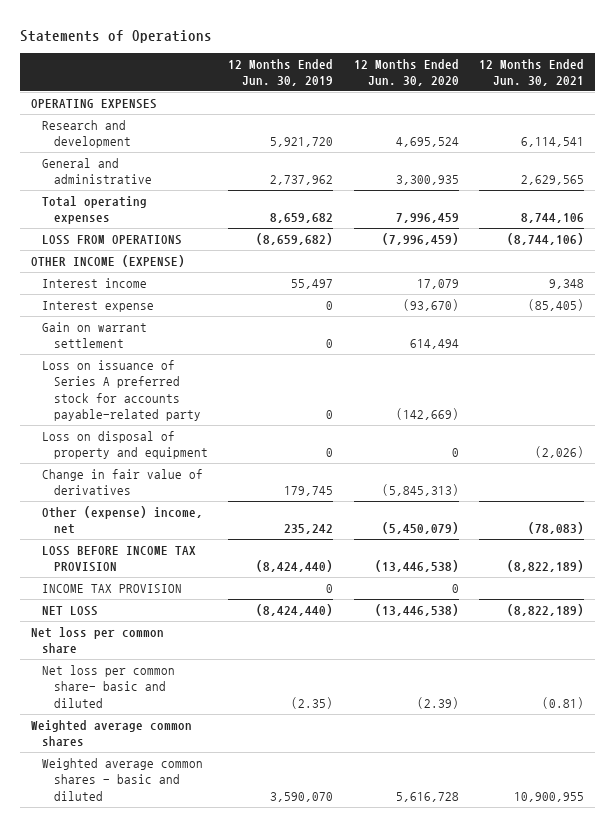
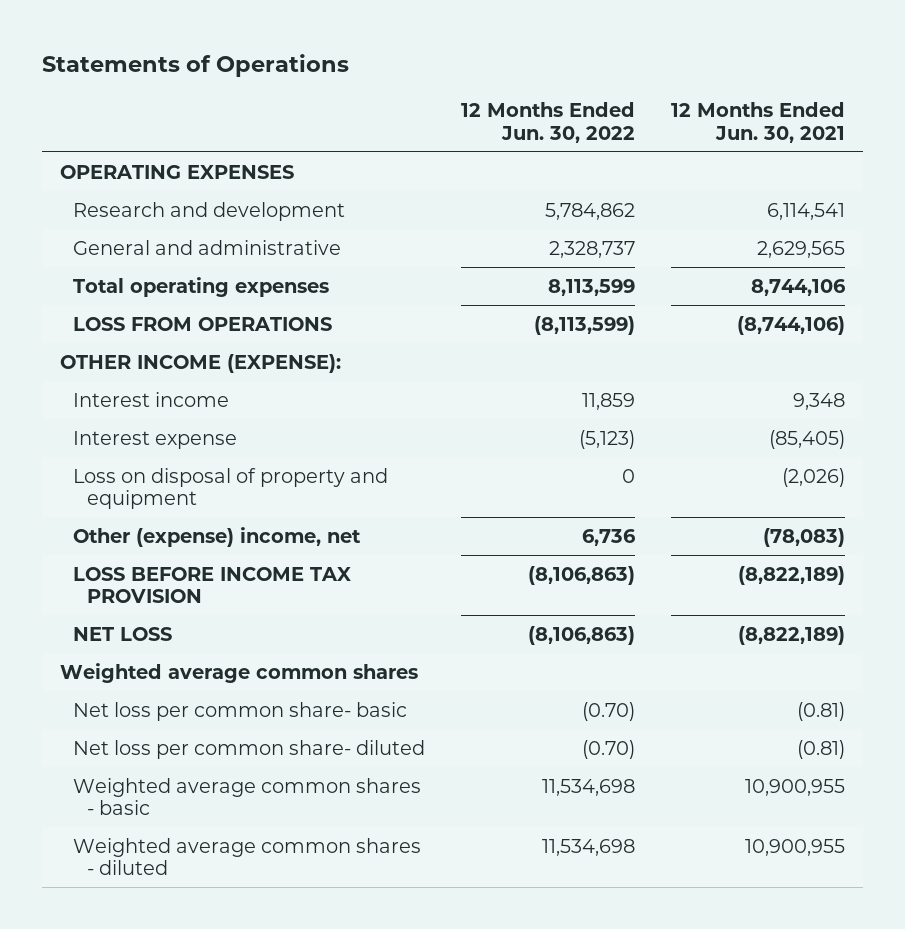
- | 12 Months Ended Jun. 30, 2019 | 12 Months Ended Jun. 30, 2020 | 12 Months Ended Jun. 30, 2021
+ | 12 Months Ended Jun. 30, 2022 | 12 Months Ended Jun. 30, 2021
- OTHER INCOME (EXPENSE)
+ OTHER INCOME (EXPENSE):
- Gain on warrant settlement | 0 | 614,494 |
- Loss on issuance of Series A preferred stock for accounts payable-related party | 0 | (142,669) |
- Change in fair value of derivatives | 179,745 | (5,845,313) |
- INCOME TAX PROVISION | 0 | 0 |
- Net loss per common share
- Net loss per common share- basic and diluted | (2.35) | (2.39) | (0.81)
- Weighted average common shares - basic and diluted | 3,590,070 | 5,616,728 | 10,900,955
+ Net loss per common share- basic | (0.70) | (0.81)
+ Net loss per common share- diluted | (0.70) | (0.81)
+ Weighted average common shares - basic | 11,534,698 | 10,900,955
+ Weighted average common shares - diluted | 11,534,698 | 10,900,955

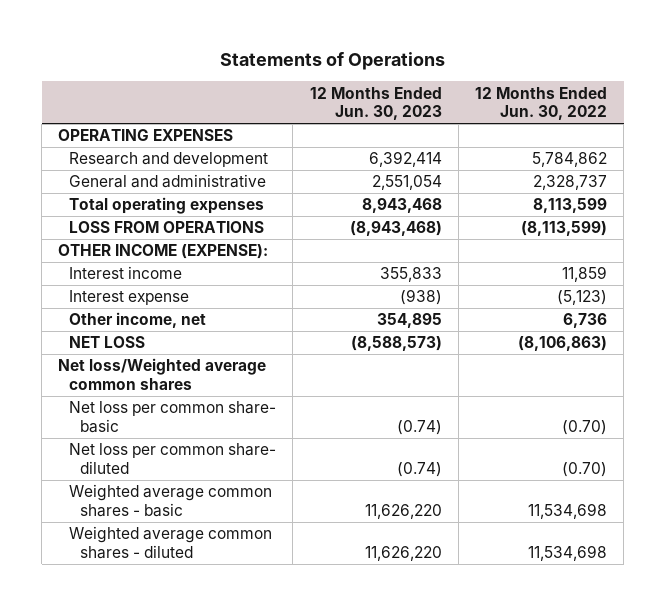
- | 12 Months Ended Jun. 30, 2022 | 12 Months Ended Jun. 30, 2021
+ | 12 Months Ended Jun. 30, 2023 | 12 Months Ended Jun. 30, 2022
- Loss on disposal of property and equipment | 0 | (2,026)
- Other (expense) income, net | 6,736 | (78,083)
- LOSS BEFORE INCOME TAX PROVISION | (8,106,863) | (8,822,189)
+ Other income, net | 354,895 | 6,736
- Weighted average common shares
+ Net loss/Weighted average common shares

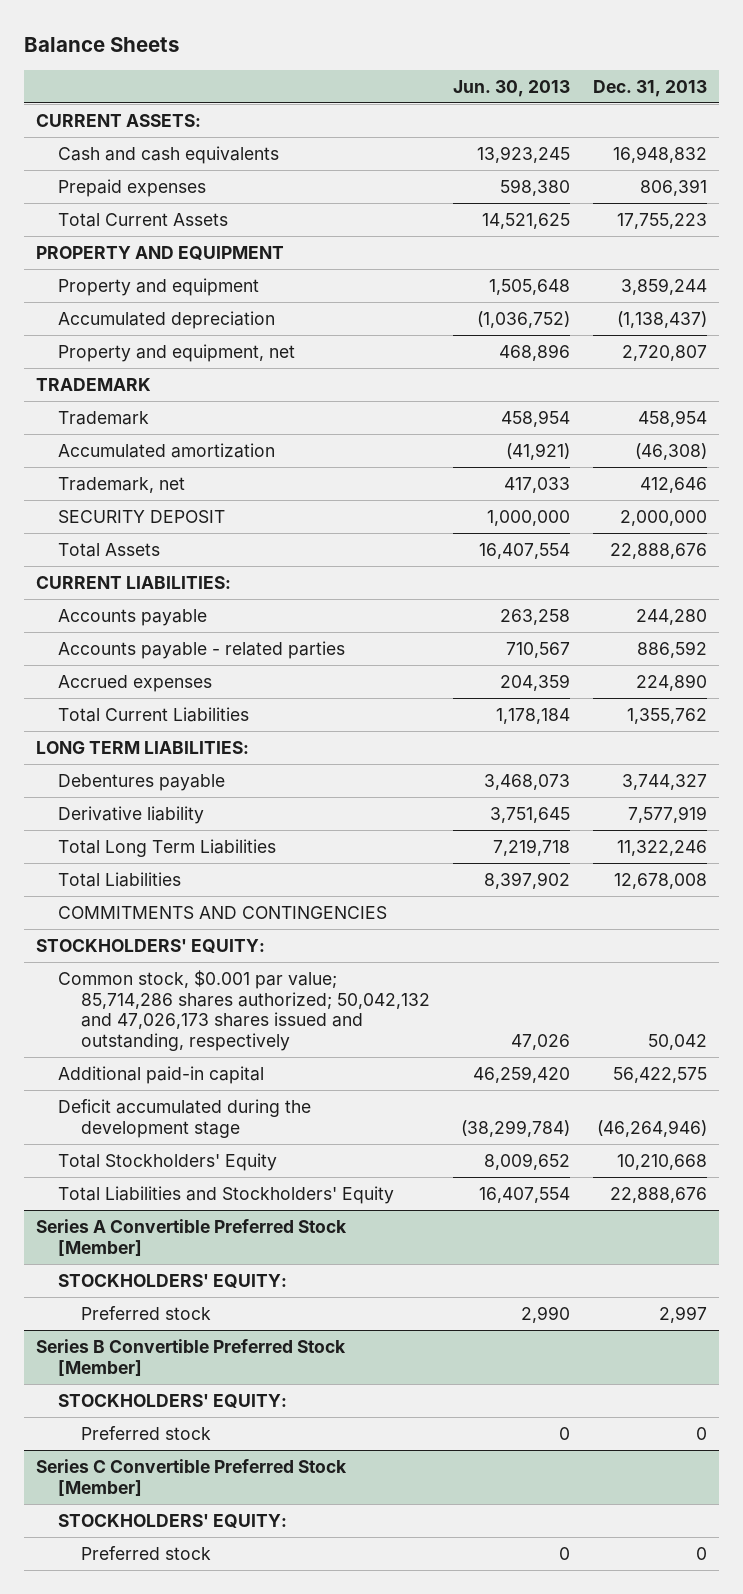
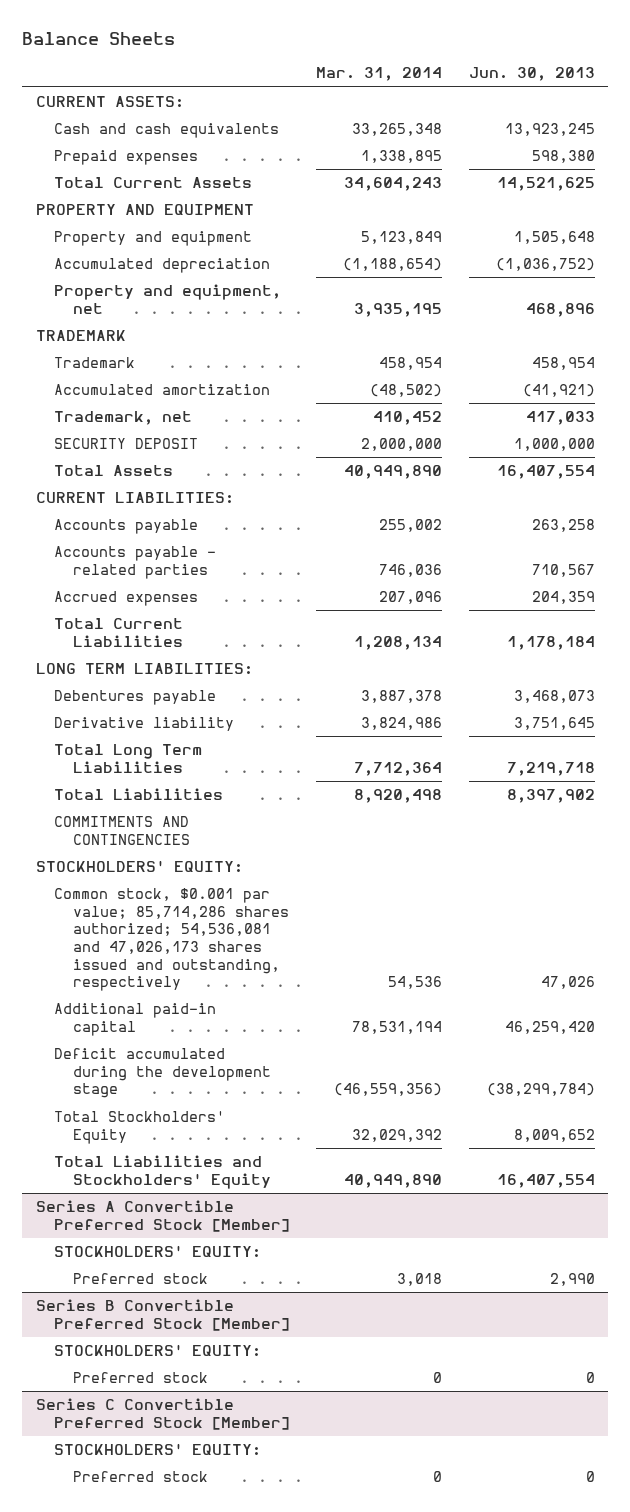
- | Jun. 30, 2013 | Dec. 31, 2013
+ | Mar. 31, 2014 | Jun. 30, 2013
- Common stock, $0.001 par value; 85,714,286 shares authorized; 50,042,132 and 47,026,173 shares issued and outstanding, respectively | 47,026 | 50,042
+ Common stock, $0.001 par value; 85,714,286 shares authorized; 54,536,081 and 47,026,173 shares issued and outstanding, respectively | 54,536 | 47,026

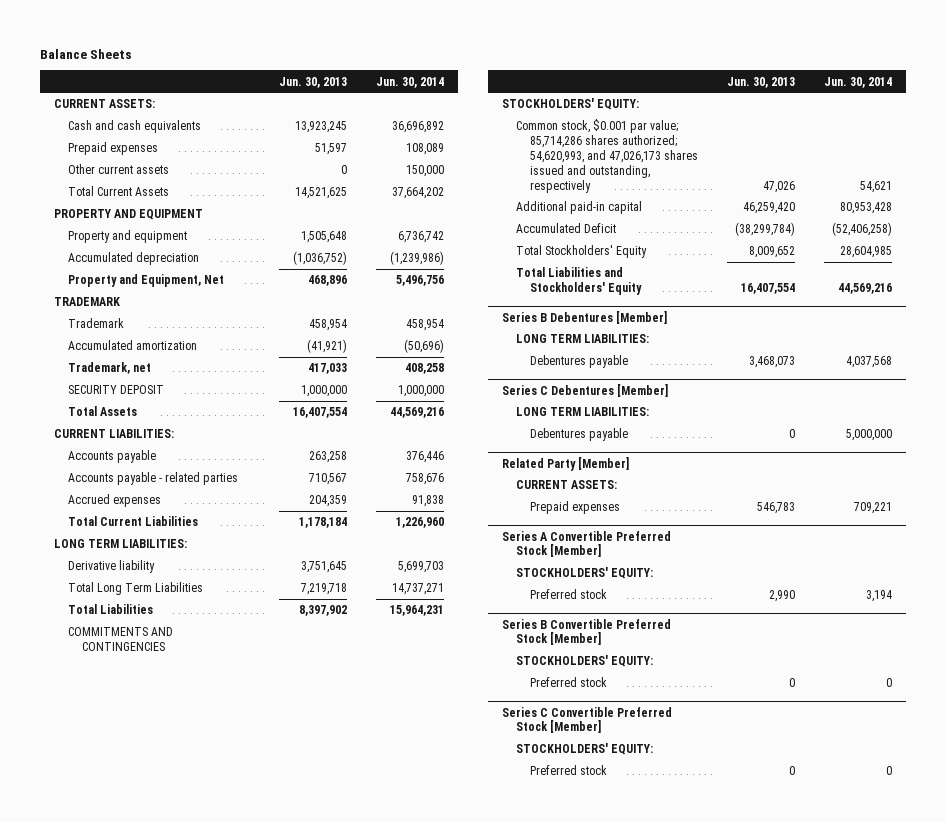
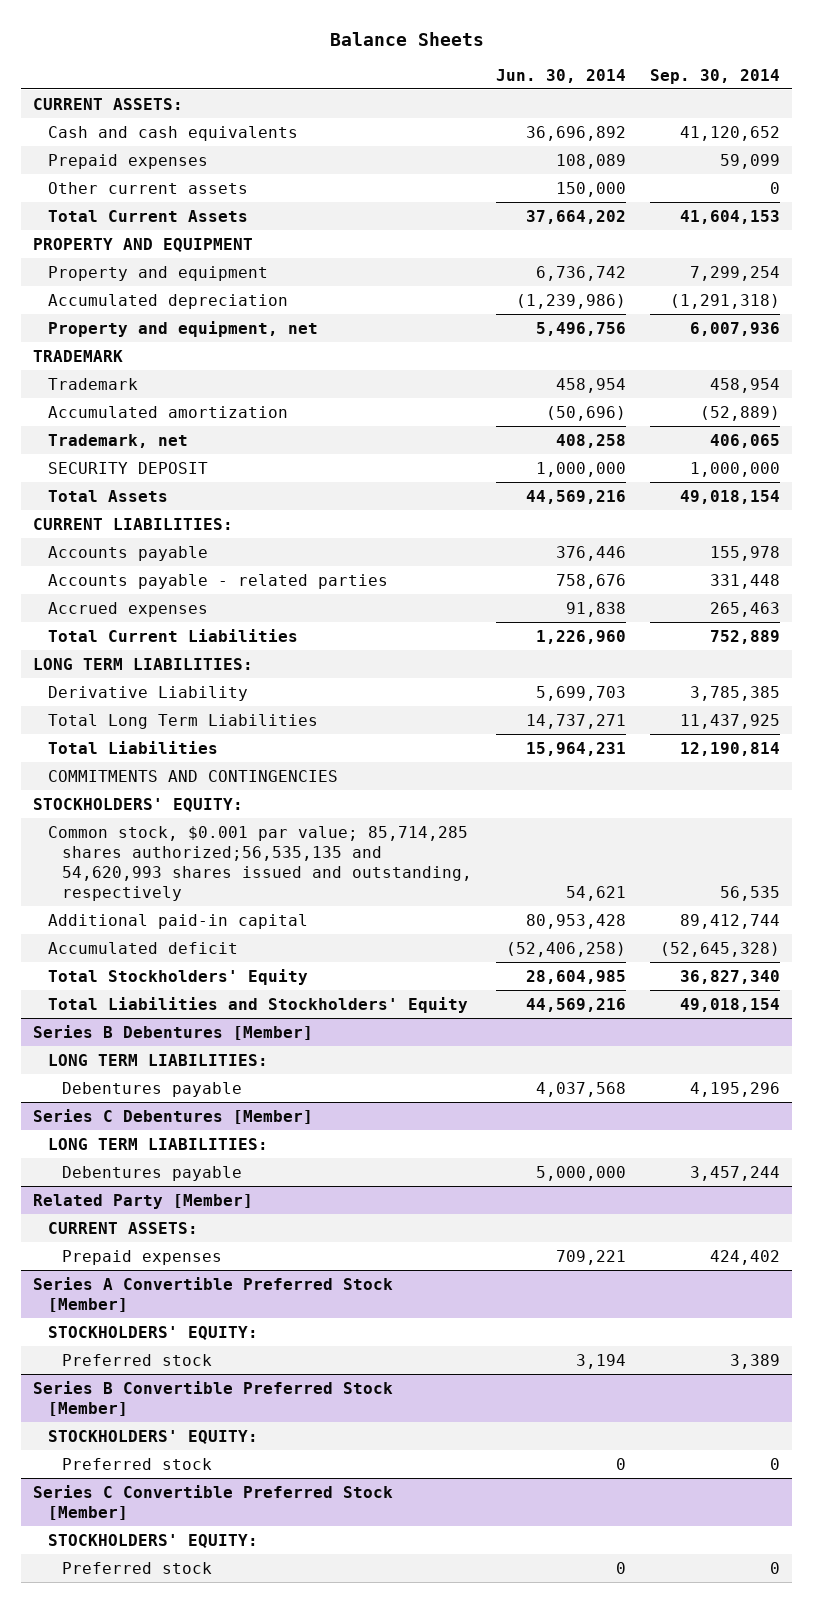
- | Jun. 30, 2013 | Jun. 30, 2014
+ | Jun. 30, 2014 | Sep. 30, 2014
- Property and Equipment, Net | 468,896 | 5,496,756
+ Property and equipment, net | 5,496,756 | 6,007,936
- Derivative liability | 3,751,645 | 5,699,703
+ Derivative Liability | 5,699,703 | 3,785,385
- Common stock, $0.001 par value; 85,714,286 shares authorized; 54,620,993, and 47,026,173 shares issued and outstanding, respectively | 47,026 | 54,621
+ Common stock, $0.001 par value; 85,714,285 shares authorized;56,535,135 and 54,620,993 shares issued and outstanding, respectively | 54,621 | 56,535
- Accumulated Deficit | (38,299,784) | (52,406,258)
+ Accumulated deficit | (52,406,258) | (52,645,328)

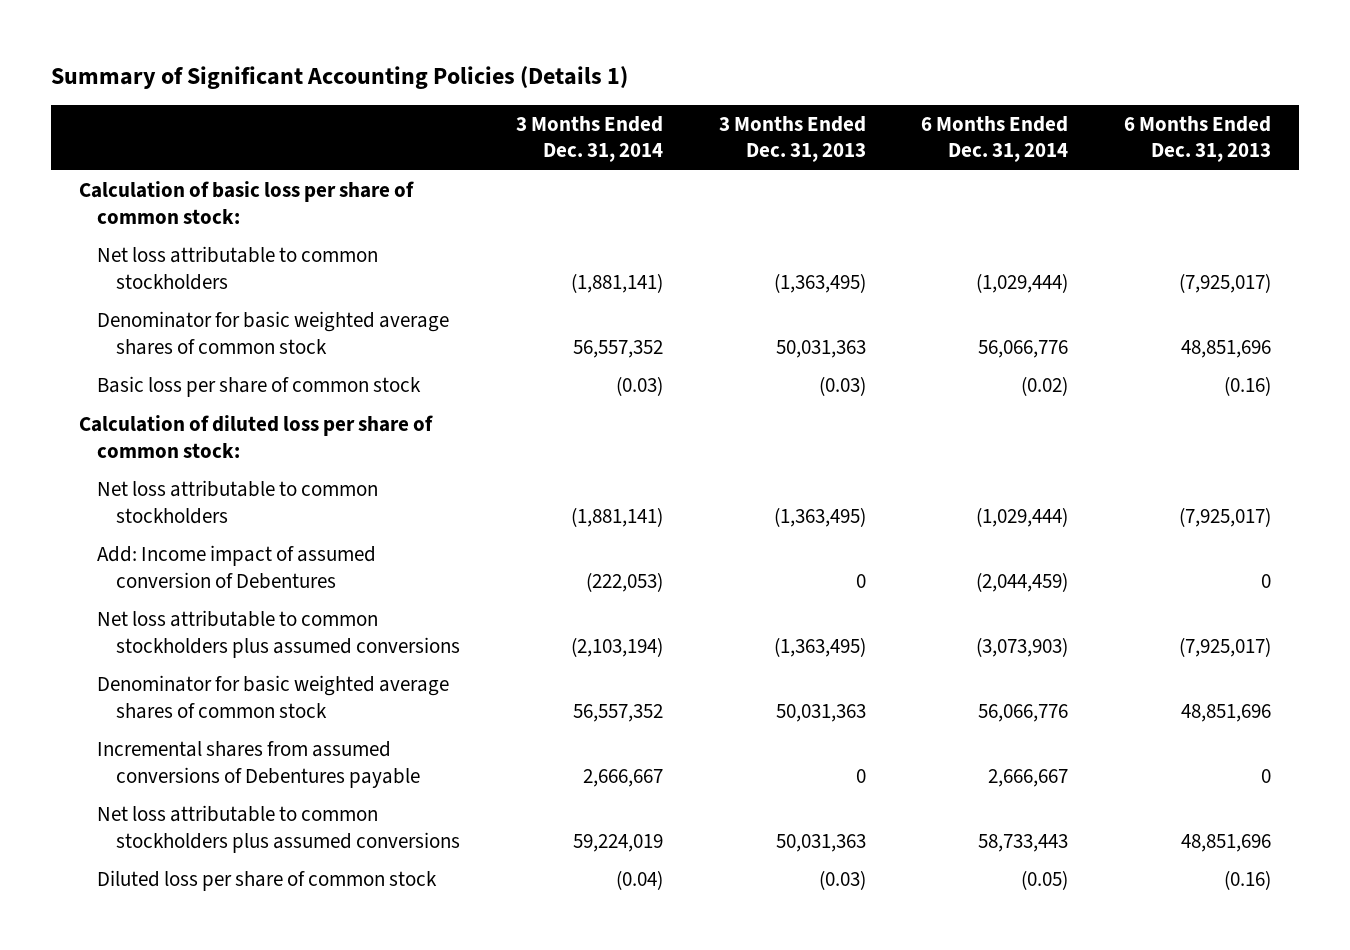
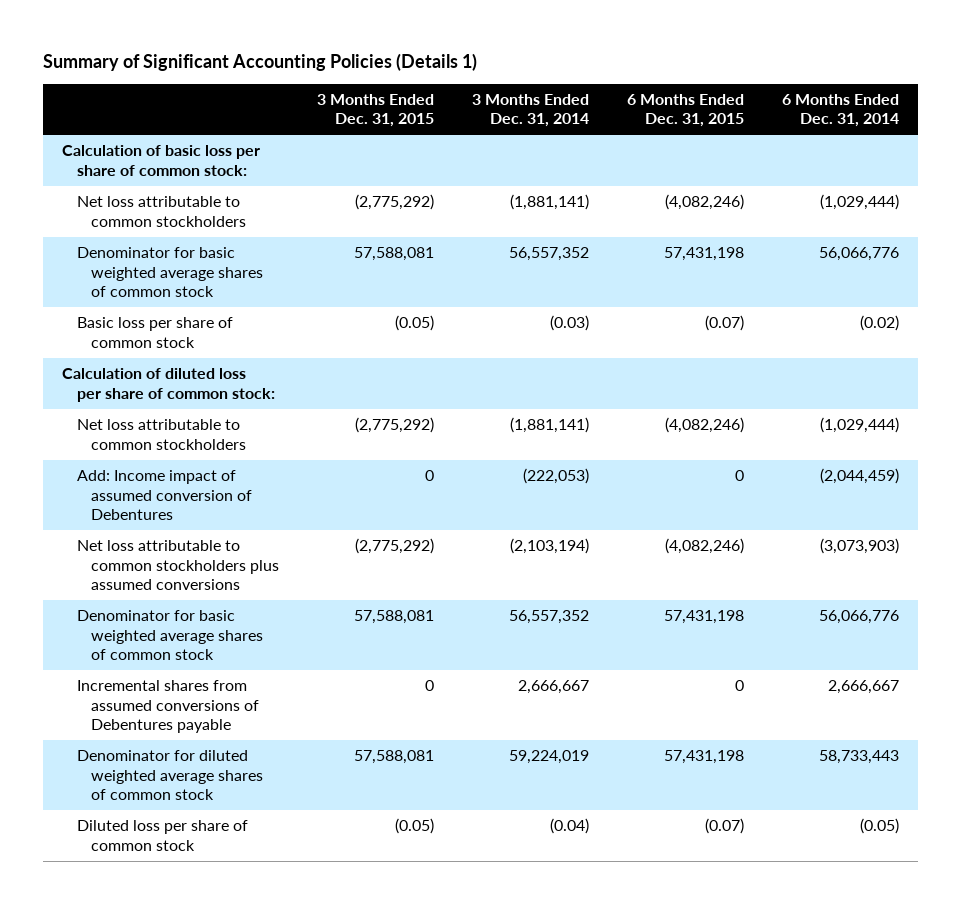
- | 3 Months Ended Dec. 31, 2014 | 3 Months Ended Dec. 31, 2013 | 6 Months Ended Dec. 31, 2014 | 6 Months Ended Dec. 31, 2013
+ | 3 Months Ended Dec. 31, 2015 | 3 Months Ended Dec. 31, 2014 | 6 Months Ended Dec. 31, 2015 | 6 Months Ended Dec. 31, 2014
- Net loss attributable to common stockholders plus assumed conversions | 59,224,019 | 50,031,363 | 58,733,443 | 48,851,696
+ Denominator for diluted weighted average shares of common stock | 57,588,081 | 59,224,019 | 57,431,198 | 58,733,443

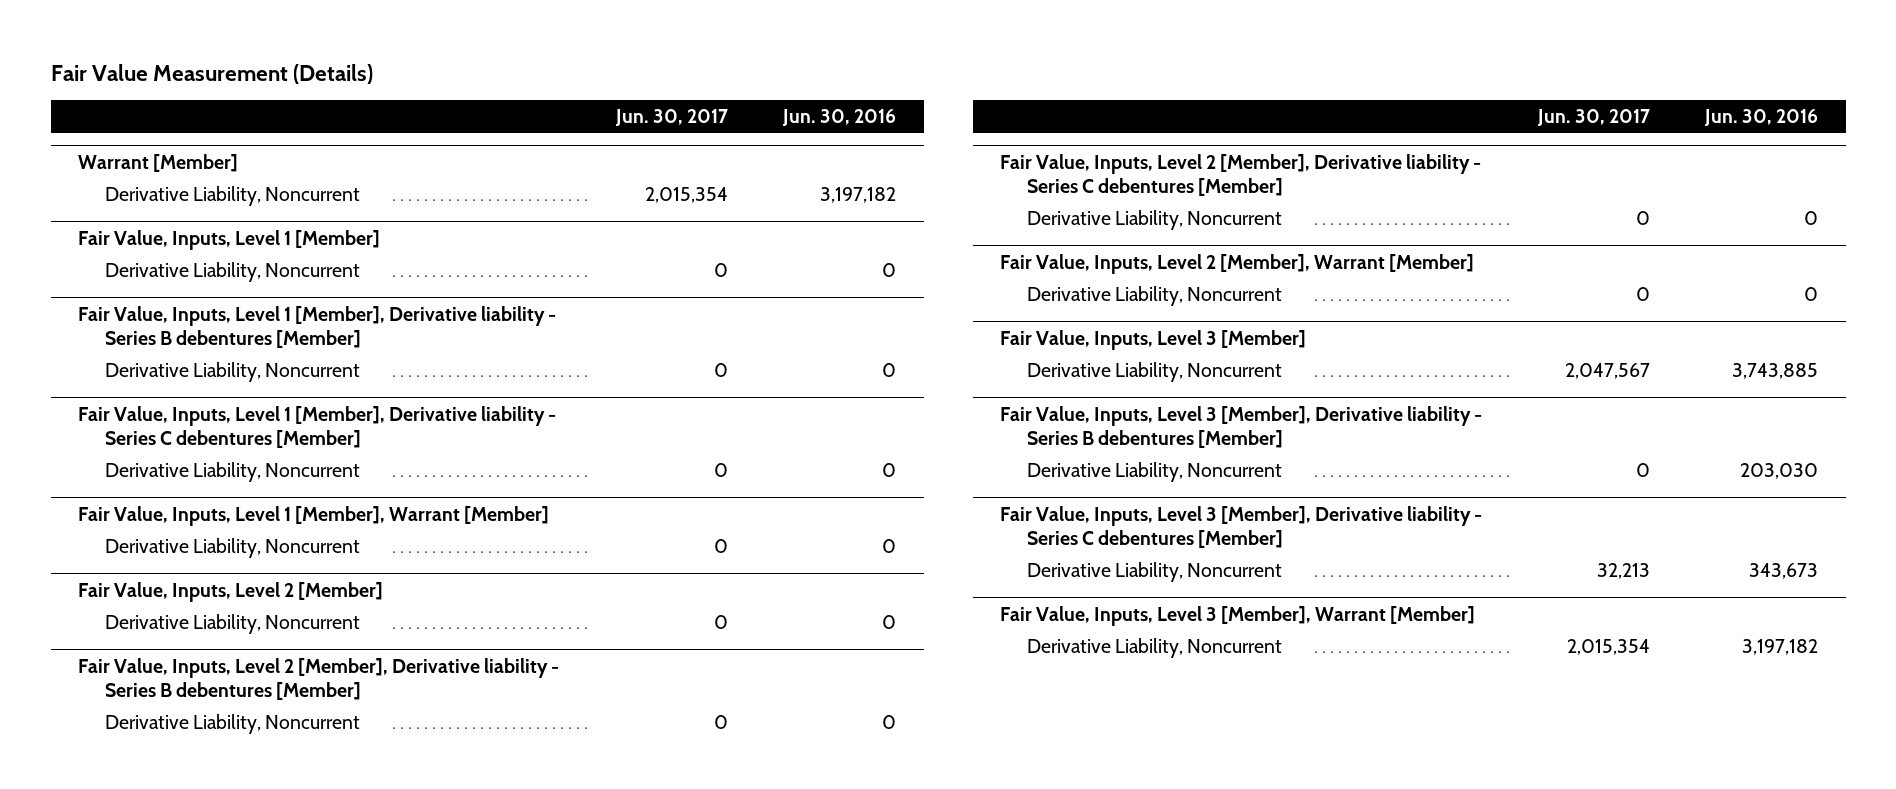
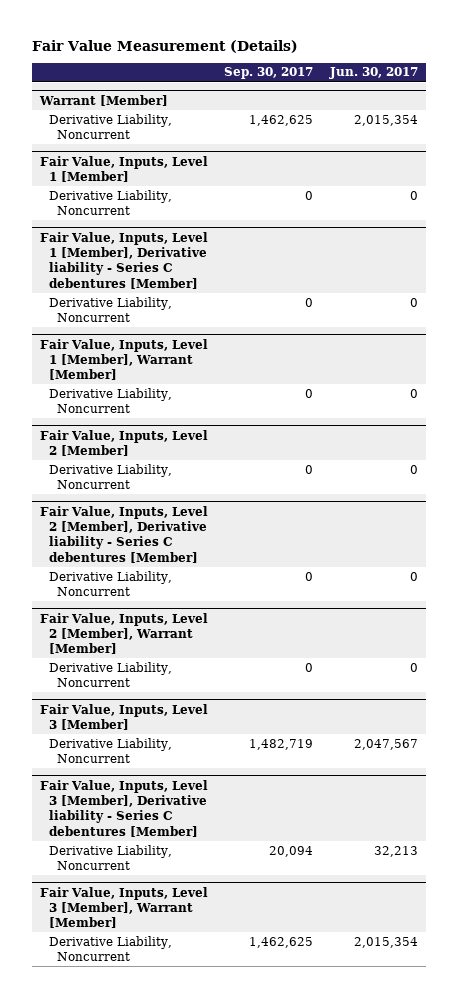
- | Jun. 30, 2017 | Jun. 30, 2016
+ | Sep. 30, 2017 | Jun. 30, 2017
- Fair Value, Inputs, Level 1 [Member], Derivative liability - Series B debentures [Member]
- Derivative Liability, Noncurrent | 0 | 0
- Fair Value, Inputs, Level 2 [Member], Derivative liability - Series B debentures [Member]
- Derivative Liability, Noncurrent | 0 | 0
- Fair Value, Inputs, Level 3 [Member], Derivative liability - Series B debentures [Member]
- Derivative Liability, Noncurrent | 0 | 203,030

